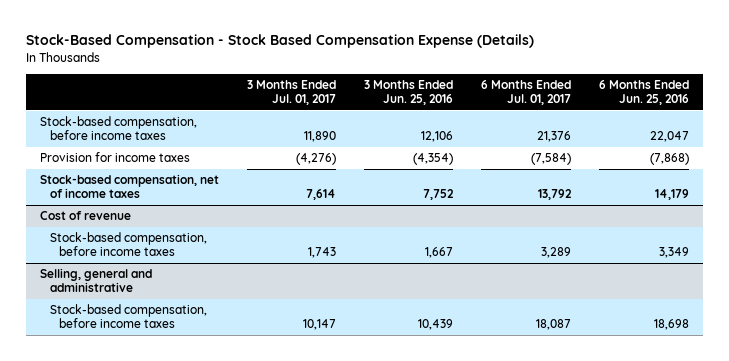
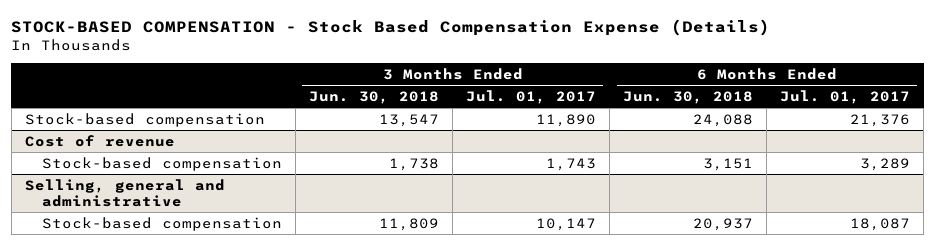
- Stock-Based Compensation - Stock Based Compensation Expense (Details)
+ STOCK-BASED COMPENSATION - Stock Based Compensation Expense (Details)
- | 3 Months Ended Jul. 01, 2017 | 3 Months Ended Jun. 25, 2016 | 6 Months Ended Jul. 01, 2017 | 6 Months Ended Jun. 25, 2016
+ | 3 Months Ended Jun. 30, 2018 | 3 Months Ended Jul. 01, 2017 | 6 Months Ended Jun. 30, 2018 | 6 Months Ended Jul. 01, 2017
- Stock-based compensation, before income taxes | 11,890 | 12,106 | 21,376 | 22,047
- Provision for income taxes | (4,276) | (4,354) | (7,584) | (7,868)
- Stock-based compensation, net of income taxes | 7,614 | 7,752 | 13,792 | 14,179
+ Stock-based compensation | 13,547 | 11,890 | 24,088 | 21,376
@ Cost of revenue
- Stock-based compensation, before income taxes | 1,743 | 1,667 | 3,289 | 3,349
+ Stock-based compensation | 1,738 | 1,743 | 3,151 | 3,289
@ Selling, general and administrative
- Stock-based compensation, before income taxes | 10,147 | 10,439 | 18,087 | 18,698
+ Stock-based compensation | 11,809 | 10,147 | 20,937 | 18,087

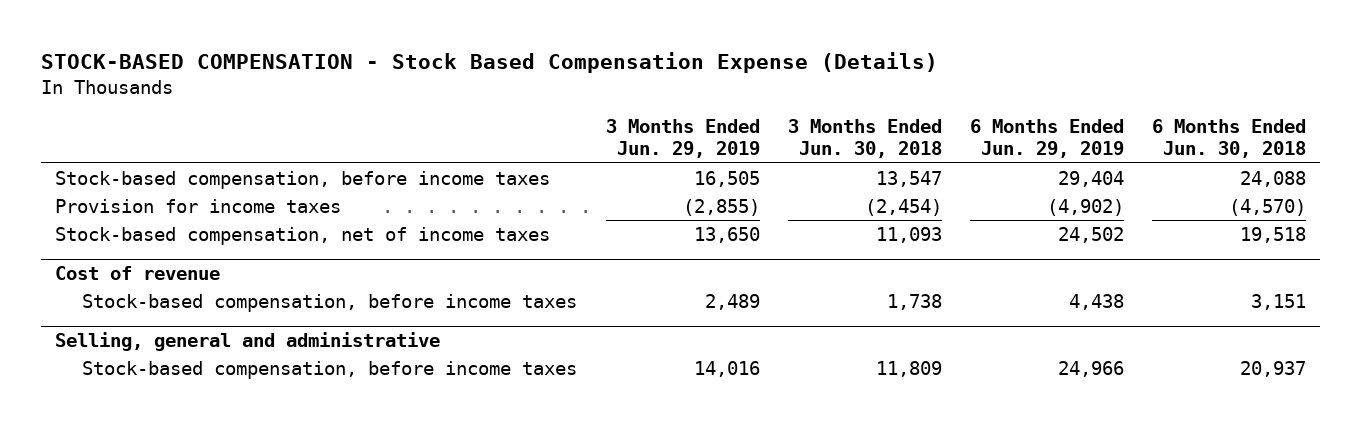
- | 3 Months Ended Jun. 30, 2018 | 3 Months Ended Jul. 01, 2017 | 6 Months Ended Jun. 30, 2018 | 6 Months Ended Jul. 01, 2017
+ | 3 Months Ended Jun. 29, 2019 | 3 Months Ended Jun. 30, 2018 | 6 Months Ended Jun. 29, 2019 | 6 Months Ended Jun. 30, 2018
- Stock-based compensation | 13,547 | 11,890 | 24,088 | 21,376
+ Stock-based compensation, before income taxes | 16,505 | 13,547 | 29,404 | 24,088
+ Provision for income taxes | (2,855) | (2,454) | (4,902) | (4,570)
+ Stock-based compensation, net of income taxes | 13,650 | 11,093 | 24,502 | 19,518
@ Cost of revenue
- Stock-based compensation | 1,738 | 1,743 | 3,151 | 3,289
+ Stock-based compensation, before income taxes | 2,489 | 1,738 | 4,438 | 3,151
@ Selling, general and administrative
- Stock-based compensation | 11,809 | 10,147 | 20,937 | 18,087
+ Stock-based compensation, before income taxes | 14,016 | 11,809 | 24,966 | 20,937

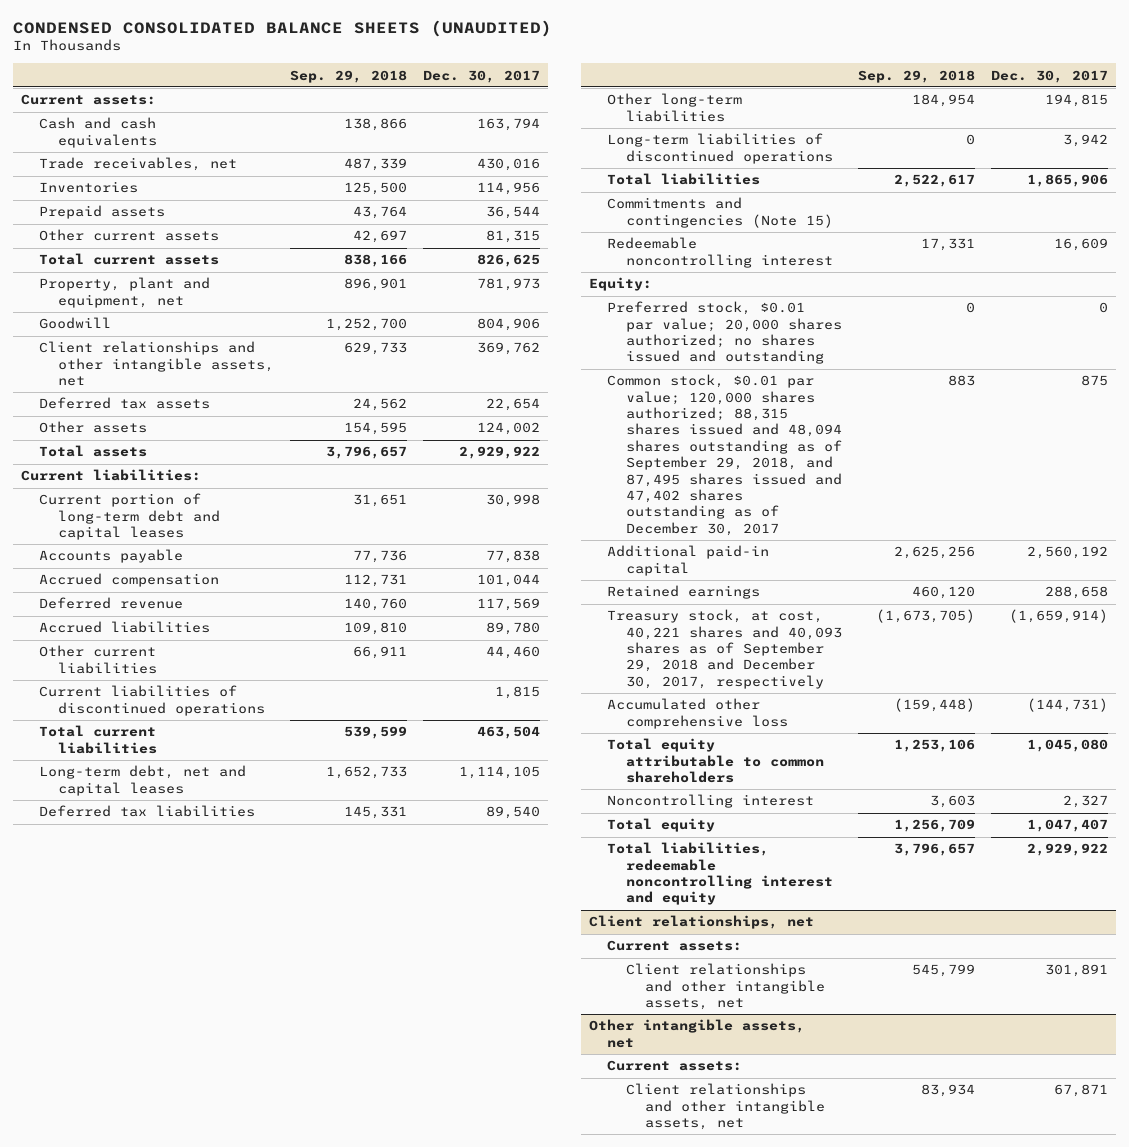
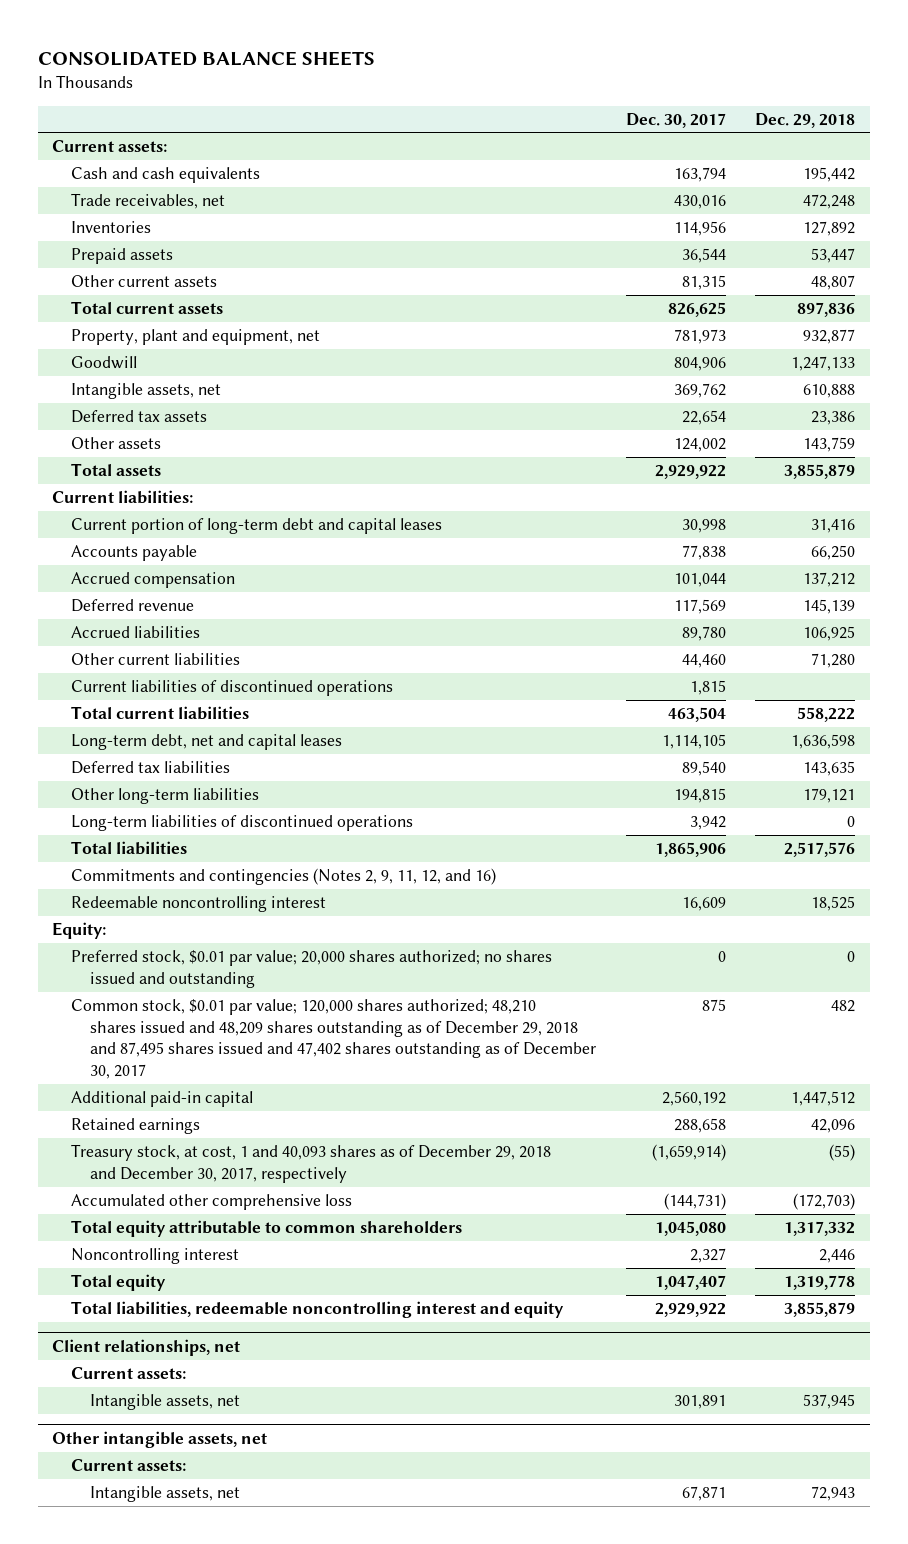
- CONDENSED CONSOLIDATED BALANCE SHEETS (UNAUDITED)
+ CONSOLIDATED BALANCE SHEETS
- | Sep. 29, 2018 | Dec. 30, 2017
+ | Dec. 30, 2017 | Dec. 29, 2018
- Client relationships and other intangible assets, net | 629,733 | 369,762
+ Intangible assets, net | 369,762 | 610,888
- Commitments and contingencies (Note 15)
+ Commitments and contingencies (Notes 2, 9, 11, 12, and 16)
- Common stock, $0.01 par value; 120,000 shares authorized; 88,315 shares issued and 48,094 shares outstanding as of September 29, 2018, and 87,495 shares issued and 47,402 shares outstanding as of December 30, 2017 | 883 | 875
+ Common stock, $0.01 par value; 120,000 shares authorized; 48,210 shares issued and 48,209 shares outstanding as of December 29, 2018 and 87,495 shares issued and 47,402 shares outstanding as of December 30, 2017 | 875 | 482
- Treasury stock, at cost, 40,221 shares and 40,093 shares as of September 29, 2018 and December 30, 2017, respectively | (1,673,705) | (1,659,914)
+ Treasury stock, at cost, 1 and 40,093 shares as of December 29, 2018 and December 30, 2017, respectively | (1,659,914) | (55)
@ Client relationships, net
- Client relationships and other intangible assets, net | 545,799 | 301,891
+ Intangible assets, net | 301,891 | 537,945
@ Other intangible assets, net
- Client relationships and other intangible assets, net | 83,934 | 67,871
+ Intangible assets, net | 67,871 | 72,943

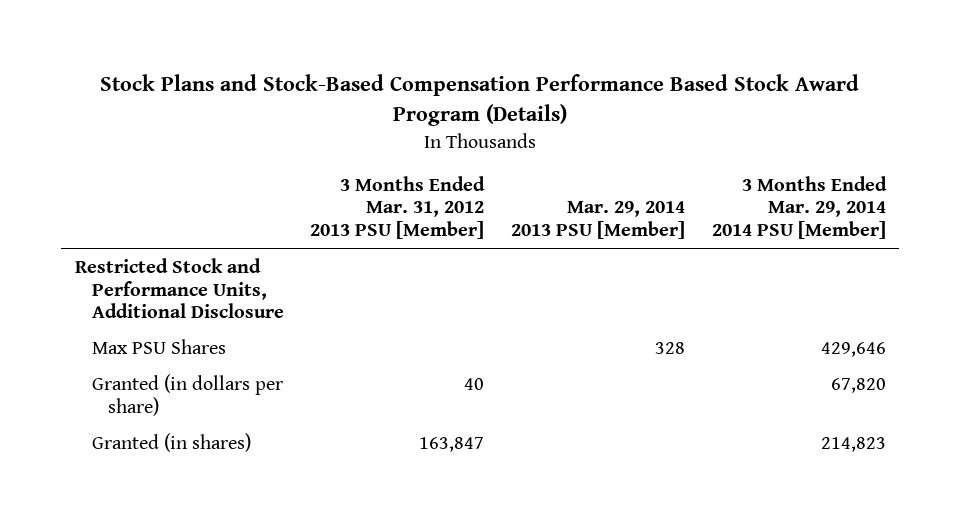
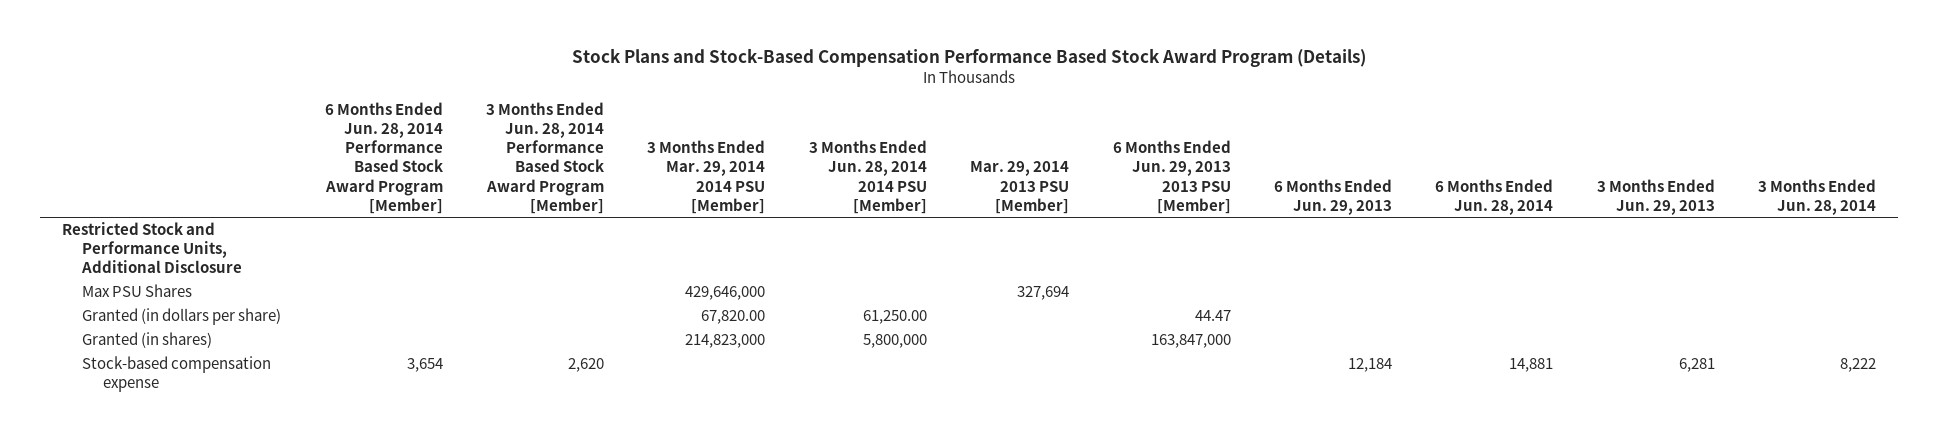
- | 3 Months Ended Mar. 31, 2012 2013 PSU [Member] | Mar. 29, 2014 2013 PSU [Member] | 3 Months Ended Mar. 29, 2014 2014 PSU [Member]
+ | 6 Months Ended Jun. 28, 2014 Performance Based Stock Award Program [Member] | 3 Months Ended Jun. 28, 2014 Performance Based Stock Award Program [Member] | 3 Months Ended Mar. 29, 2014 2014 PSU [Member] | 3 Months Ended Jun. 28, 2014 2014 PSU [Member] | Mar. 29, 2014 2013 PSU [Member] | 6 Months Ended Jun. 29, 2013 2013 PSU [Member] | 6 Months Ended Jun. 29, 2013 | 6 Months Ended Jun. 28, 2014 | 3 Months Ended Jun. 29, 2013 | 3 Months Ended Jun. 28, 2014
- Max PSU Shares | | 328 | 429,646
- Granted (in dollars per share) | 40 | | 67,820
- Granted (in shares) | 163,847 | | 214,823
+ Max PSU Shares | | | 429,646,000 | | 327,694 | | | | |
+ Granted (in dollars per share) | | | 67,820.00 | 61,250.00 | | 44.47 | | | |
+ Granted (in shares) | | | 214,823,000 | 5,800,000 | | 163,847,000 | | | |
+ Stock-based compensation expense | 3,654 | 2,620 | | | | | 12,184 | 14,881 | 6,281 | 8,222

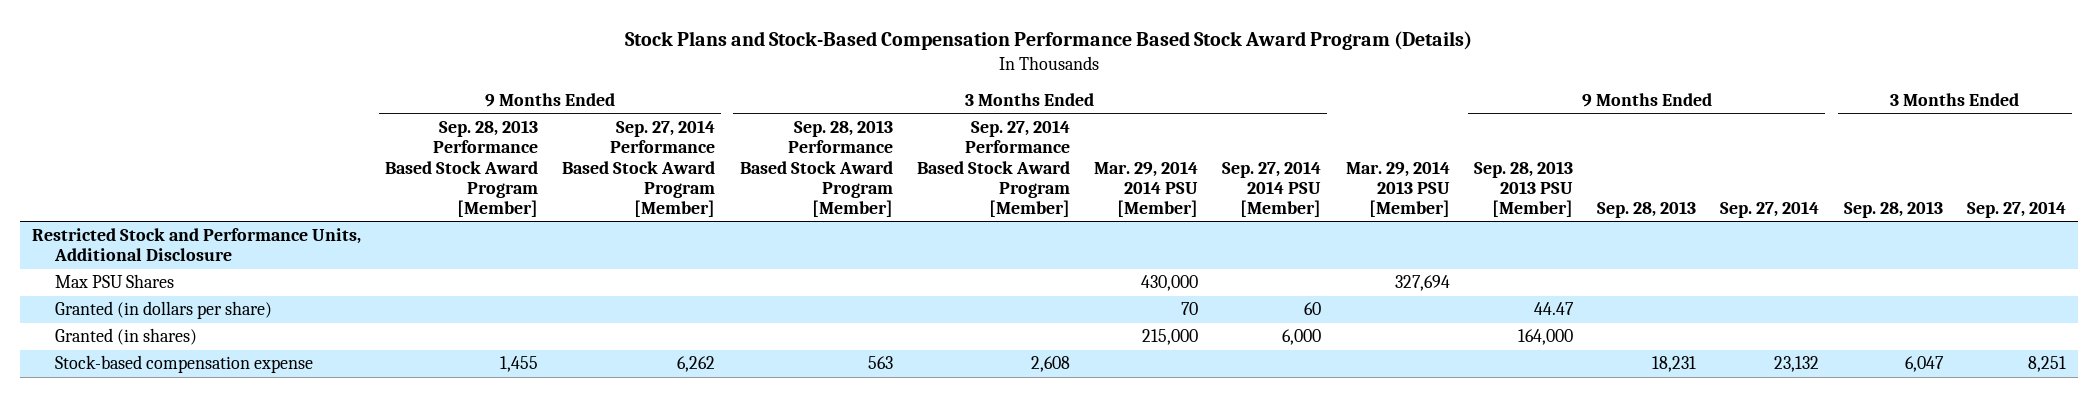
- | 6 Months Ended Jun. 28, 2014 Performance Based Stock Award Program [Member] | 3 Months Ended Jun. 28, 2014 Performance Based Stock Award Program [Member] | 3 Months Ended Mar. 29, 2014 2014 PSU [Member] | 3 Months Ended Jun. 28, 2014 2014 PSU [Member] | Mar. 29, 2014 2013 PSU [Member] | 6 Months Ended Jun. 29, 2013 2013 PSU [Member] | 6 Months Ended Jun. 29, 2013 | 6 Months Ended Jun. 28, 2014 | 3 Months Ended Jun. 29, 2013 | 3 Months Ended Jun. 28, 2014
+ | 9 Months Ended Sep. 28, 2013 Performance Based Stock Award Program [Member] | 9 Months Ended Sep. 27, 2014 Performance Based Stock Award Program [Member] | 3 Months Ended Sep. 28, 2013 Performance Based Stock Award Program [Member] | 3 Months Ended Sep. 27, 2014 Performance Based Stock Award Program [Member] | 3 Months Ended Mar. 29, 2014 2014 PSU [Member] | 3 Months Ended Sep. 27, 2014 2014 PSU [Member] | Mar. 29, 2014 2013 PSU [Member] | 9 Months Ended Sep. 28, 2013 2013 PSU [Member] | 9 Months Ended Sep. 28, 2013 | 9 Months Ended Sep. 27, 2014 | 3 Months Ended Sep. 28, 2013 | 3 Months Ended Sep. 27, 2014
- Max PSU Shares | | | 429,646,000 | | 327,694 | | | | |
- Granted (in dollars per share) | | | 67,820.00 | 61,250.00 | | 44.47 | | | |
- Granted (in shares) | | | 214,823,000 | 5,800,000 | | 163,847,000 | | | |
+ Max PSU Shares | | | | | 430,000 | | 327,694 | | | | |
+ Granted (in dollars per share) | | | | | 70 | 60 | | 44.47 | | | |
+ Granted (in shares) | | | | | 215,000 | 6,000 | | 164,000 | | | |

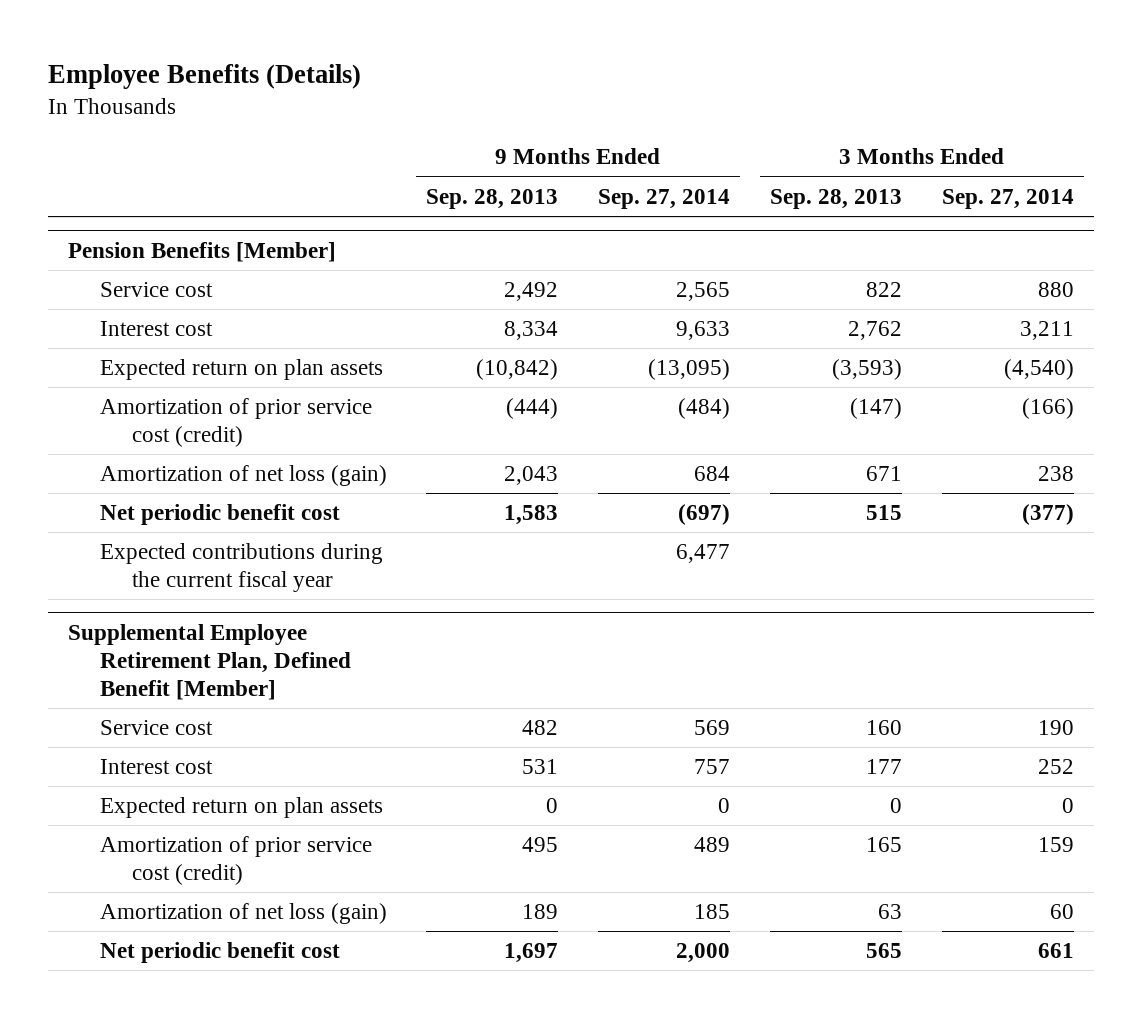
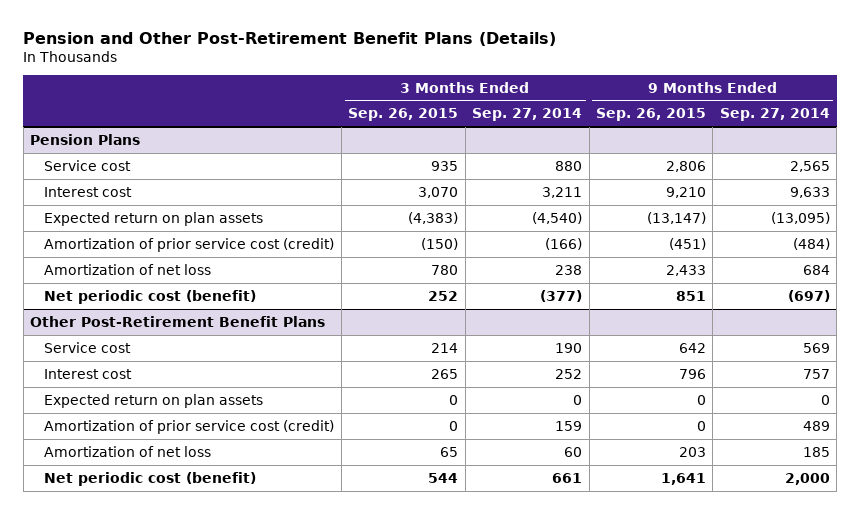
- Employee Benefits (Details)
+ Pension and Other Post-Retirement Benefit Plans (Details)
- | 9 Months Ended Sep. 28, 2013 | 9 Months Ended Sep. 27, 2014 | 3 Months Ended Sep. 28, 2013 | 3 Months Ended Sep. 27, 2014
+ | 3 Months Ended Sep. 26, 2015 | 3 Months Ended Sep. 27, 2014 | 9 Months Ended Sep. 26, 2015 | 9 Months Ended Sep. 27, 2014
- Pension Benefits [Member]
+ Pension Plans
- Amortization of net loss (gain) | 2,043 | 684 | 671 | 238
- Net periodic benefit cost | 1,583 | (697) | 515 | (377)
- Expected contributions during the current fiscal year | | 6,477 | |
- Supplemental Employee Retirement Plan, Defined Benefit [Member]
+ Amortization of net loss | 780 | 238 | 2,433 | 684
+ Net periodic cost (benefit) | 252 | (377) | 851 | (697)
+ Other Post-Retirement Benefit Plans
- Amortization of net loss (gain) | 189 | 185 | 63 | 60
- Net periodic benefit cost | 1,697 | 2,000 | 565 | 661
+ Amortization of net loss | 65 | 60 | 203 | 185
+ Net periodic cost (benefit) | 544 | 661 | 1,641 | 2,000

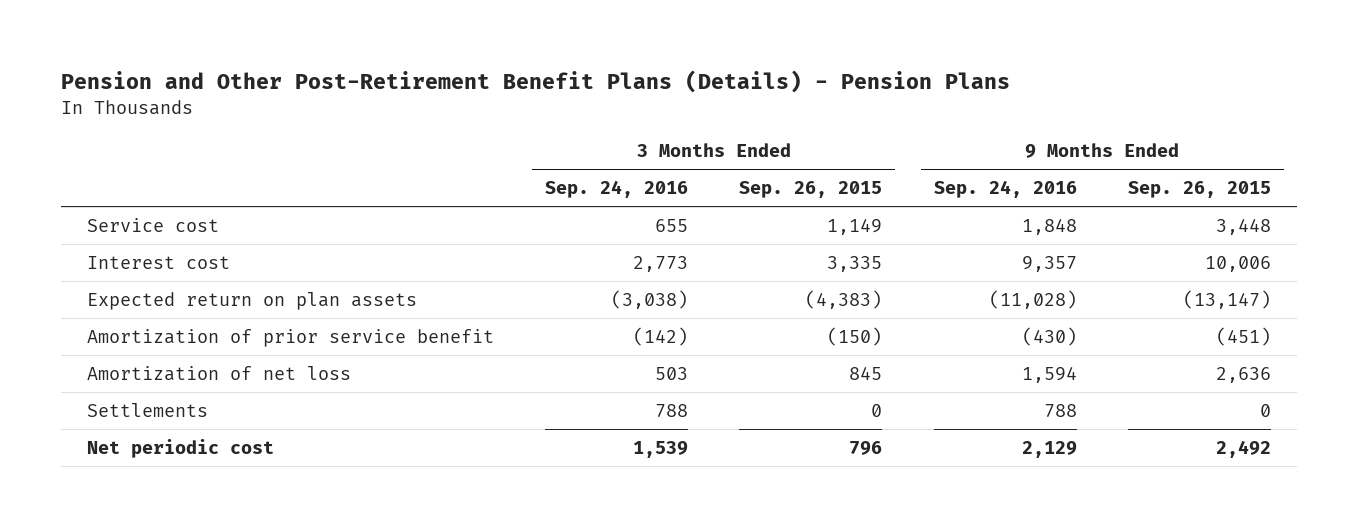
- Pension and Other Post-Retirement Benefit Plans (Details)
+ Pension and Other Post-Retirement Benefit Plans (Details) - Pension Plans
- | 3 Months Ended Sep. 26, 2015 | 3 Months Ended Sep. 27, 2014 | 9 Months Ended Sep. 26, 2015 | 9 Months Ended Sep. 27, 2014
+ | 3 Months Ended Sep. 24, 2016 | 3 Months Ended Sep. 26, 2015 | 9 Months Ended Sep. 24, 2016 | 9 Months Ended Sep. 26, 2015
- Pension Plans
- Service cost | 935 | 880 | 2,806 | 2,565
- Interest cost | 3,070 | 3,211 | 9,210 | 9,633
+ Service cost | 655 | 1,149 | 1,848 | 3,448
+ Interest cost | 2,773 | 3,335 | 9,357 | 10,006
- Amortization of prior service cost (credit) | (150) | (166) | (451) | (484)
- Amortization of net loss | 780 | 238 | 2,433 | 684
- Net periodic cost (benefit) | 252 | (377) | 851 | (697)
- Other Post-Retirement Benefit Plans
- Service cost | 214 | 190 | 642 | 569
- Interest cost | 265 | 252 | 796 | 757
- Expected return on plan assets | 0 | 0 | 0 | 0
- Amortization of prior service cost (credit) | 0 | 159 | 0 | 489
- Amortization of net loss | 65 | 60 | 203 | 185
- Net periodic cost (benefit) | 544 | 661 | 1,641 | 2,000
+ Amortization of prior service benefit | (142) | (150) | (430) | (451)
+ Amortization of net loss | 503 | 845 | 1,594 | 2,636
+ Settlements | 788 | 0 | 788 | 0
+ Net periodic cost | 1,539 | 796 | 2,129 | 2,492

